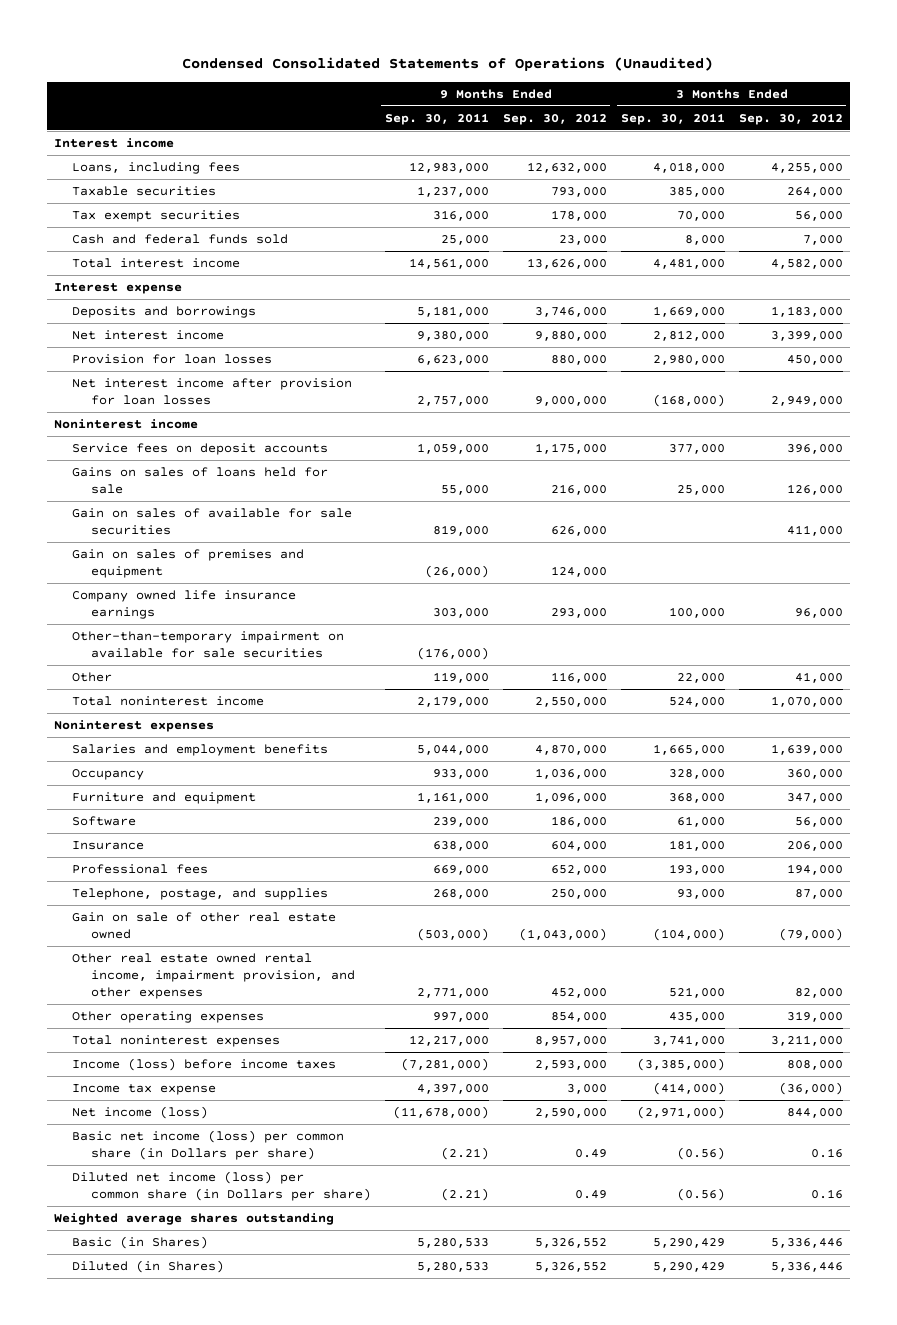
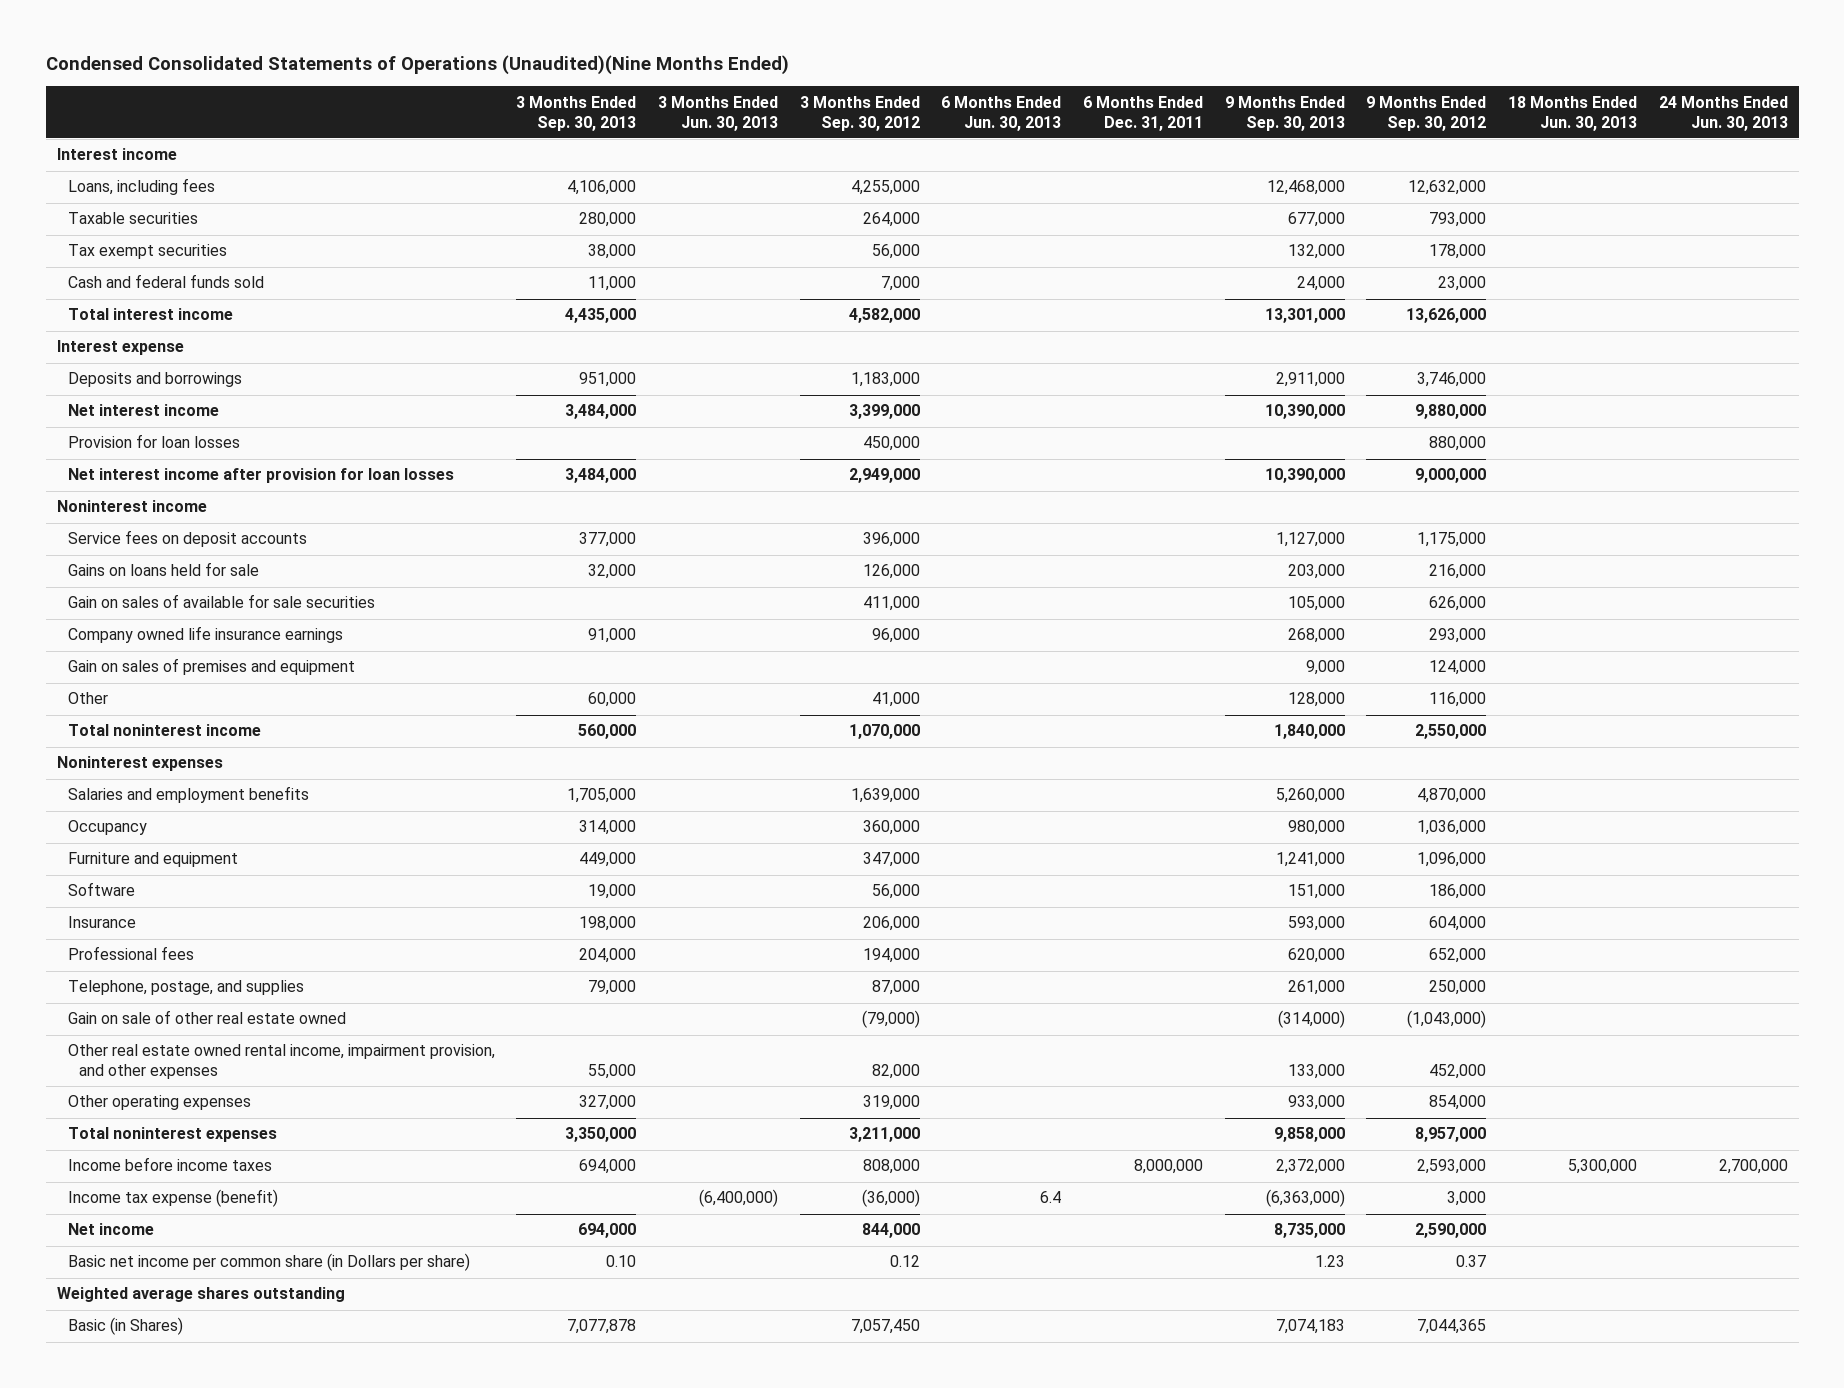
- Condensed Consolidated Statements of Operations (Unaudited)
+ Condensed Consolidated Statements of Operations (Unaudited)(Nine Months Ended)
- | 9 Months Ended Sep. 30, 2011 | 9 Months Ended Sep. 30, 2012 | 3 Months Ended Sep. 30, 2011 | 3 Months Ended Sep. 30, 2012
+ | 3 Months Ended Sep. 30, 2013 | 3 Months Ended Jun. 30, 2013 | 3 Months Ended Sep. 30, 2012 | 6 Months Ended Jun. 30, 2013 | 6 Months Ended Dec. 31, 2011 | 9 Months Ended Sep. 30, 2013 | 9 Months Ended Sep. 30, 2012 | 18 Months Ended Jun. 30, 2013 | 24 Months Ended Jun. 30, 2013
- Gains on sales of loans held for sale | 55,000 | 216,000 | 25,000 | 126,000
+ Gains on loans held for sale | 32,000 | | 126,000 | | | 203,000 | 216,000 | |
- Other-than-temporary impairment on available for sale securities | (176,000) | | |
moved down: Gain on sales of premises and equipment | | | | | | 9,000 | 124,000 | |
- Income (loss) before income taxes | (7,281,000) | 2,593,000 | (3,385,000) | 808,000
- Income tax expense | 4,397,000 | 3,000 | (414,000) | (36,000)
- Net income (loss) | (11,678,000) | 2,590,000 | (2,971,000) | 844,000
- Basic net income (loss) per common share (in Dollars per share) | (2.21) | 0.49 | (0.56) | 0.16
- Diluted net income (loss) per common share (in Dollars per share) | (2.21) | 0.49 | (0.56) | 0.16
+ Income before income taxes | 694,000 | | 808,000 | | 8,000,000 | 2,372,000 | 2,593,000 | 5,300,000 | 2,700,000
+ Income tax expense (benefit) | | (6,400,000) | (36,000) | 6.4 | | (6,363,000) | 3,000 | |
+ Net income | 694,000 | | 844,000 | | | 8,735,000 | 2,590,000 | |
+ Basic net income per common share (in Dollars per share) | 0.10 | | 0.12 | | | 1.23 | 0.37 | |
- Basic (in Shares) | 5,280,533 | 5,326,552 | 5,290,429 | 5,336,446
- Diluted (in Shares) | 5,280,533 | 5,326,552 | 5,290,429 | 5,336,446
+ Basic (in Shares) | 7,077,878 | | 7,057,450 | | | 7,074,183 | 7,044,365 | |

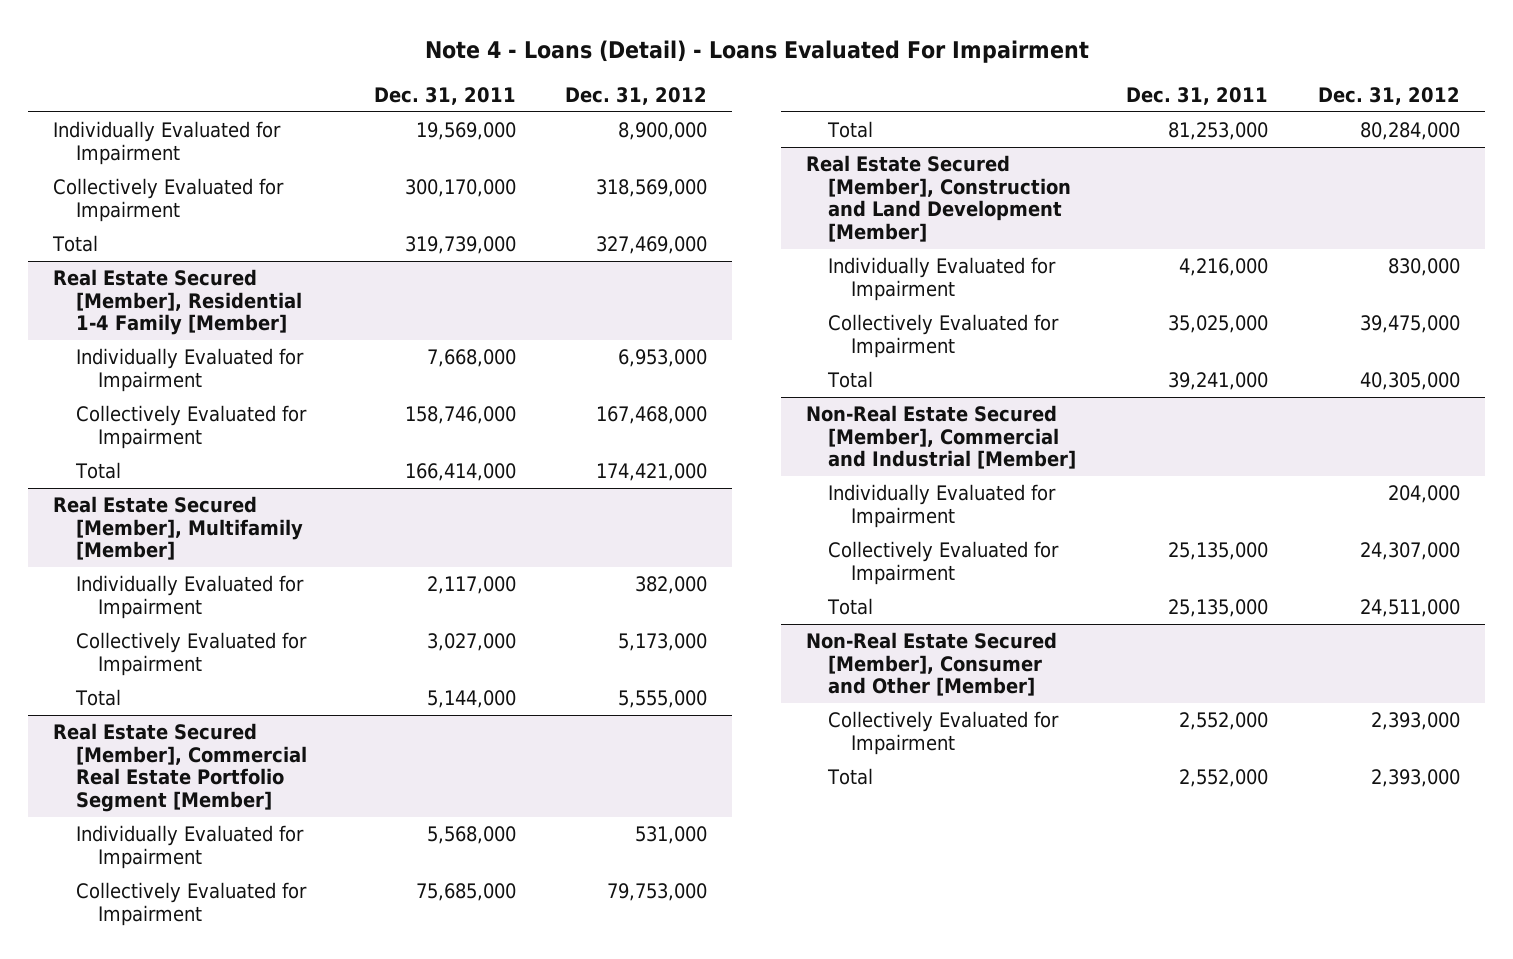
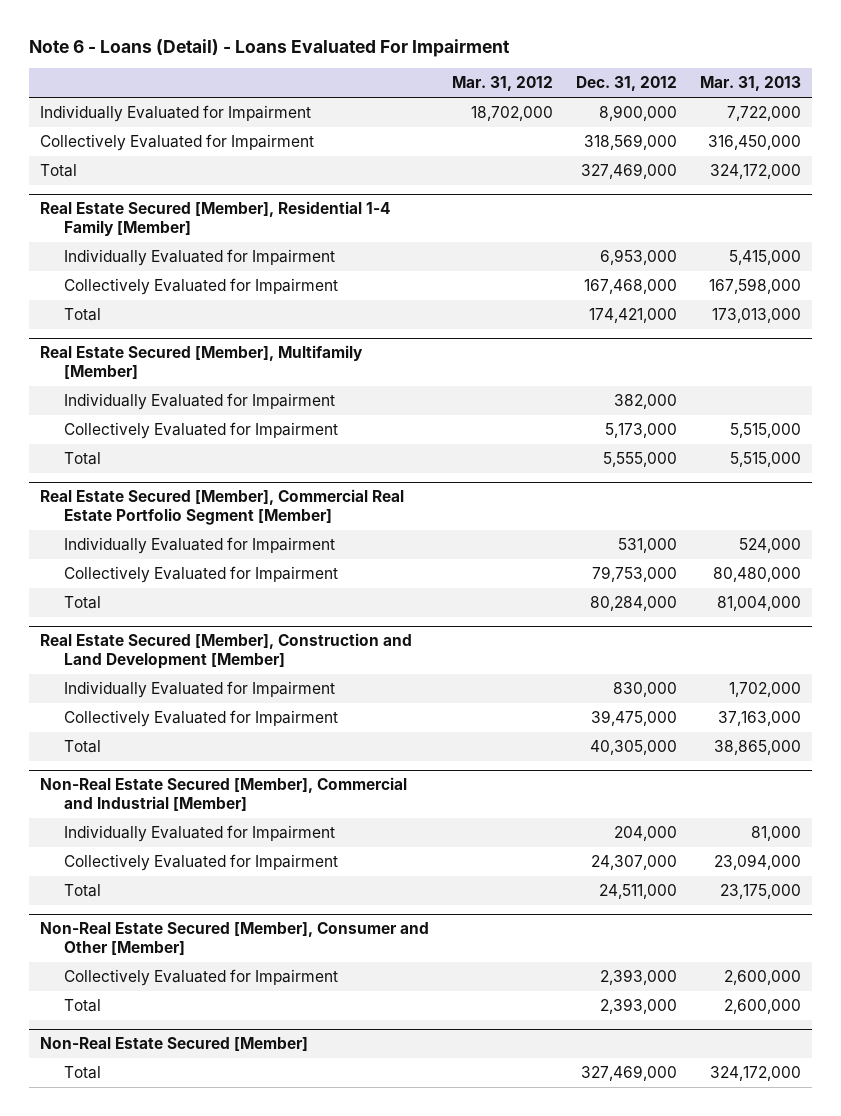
- Note 4 - Loans (Detail) - Loans Evaluated For Impairment
+ Note 6 - Loans (Detail) - Loans Evaluated For Impairment
- | Dec. 31, 2011 | Dec. 31, 2012
+ | Mar. 31, 2012 | Dec. 31, 2012 | Mar. 31, 2013
+ Non-Real Estate Secured [Member]
+ Total | | 327,469,000 | 324,172,000

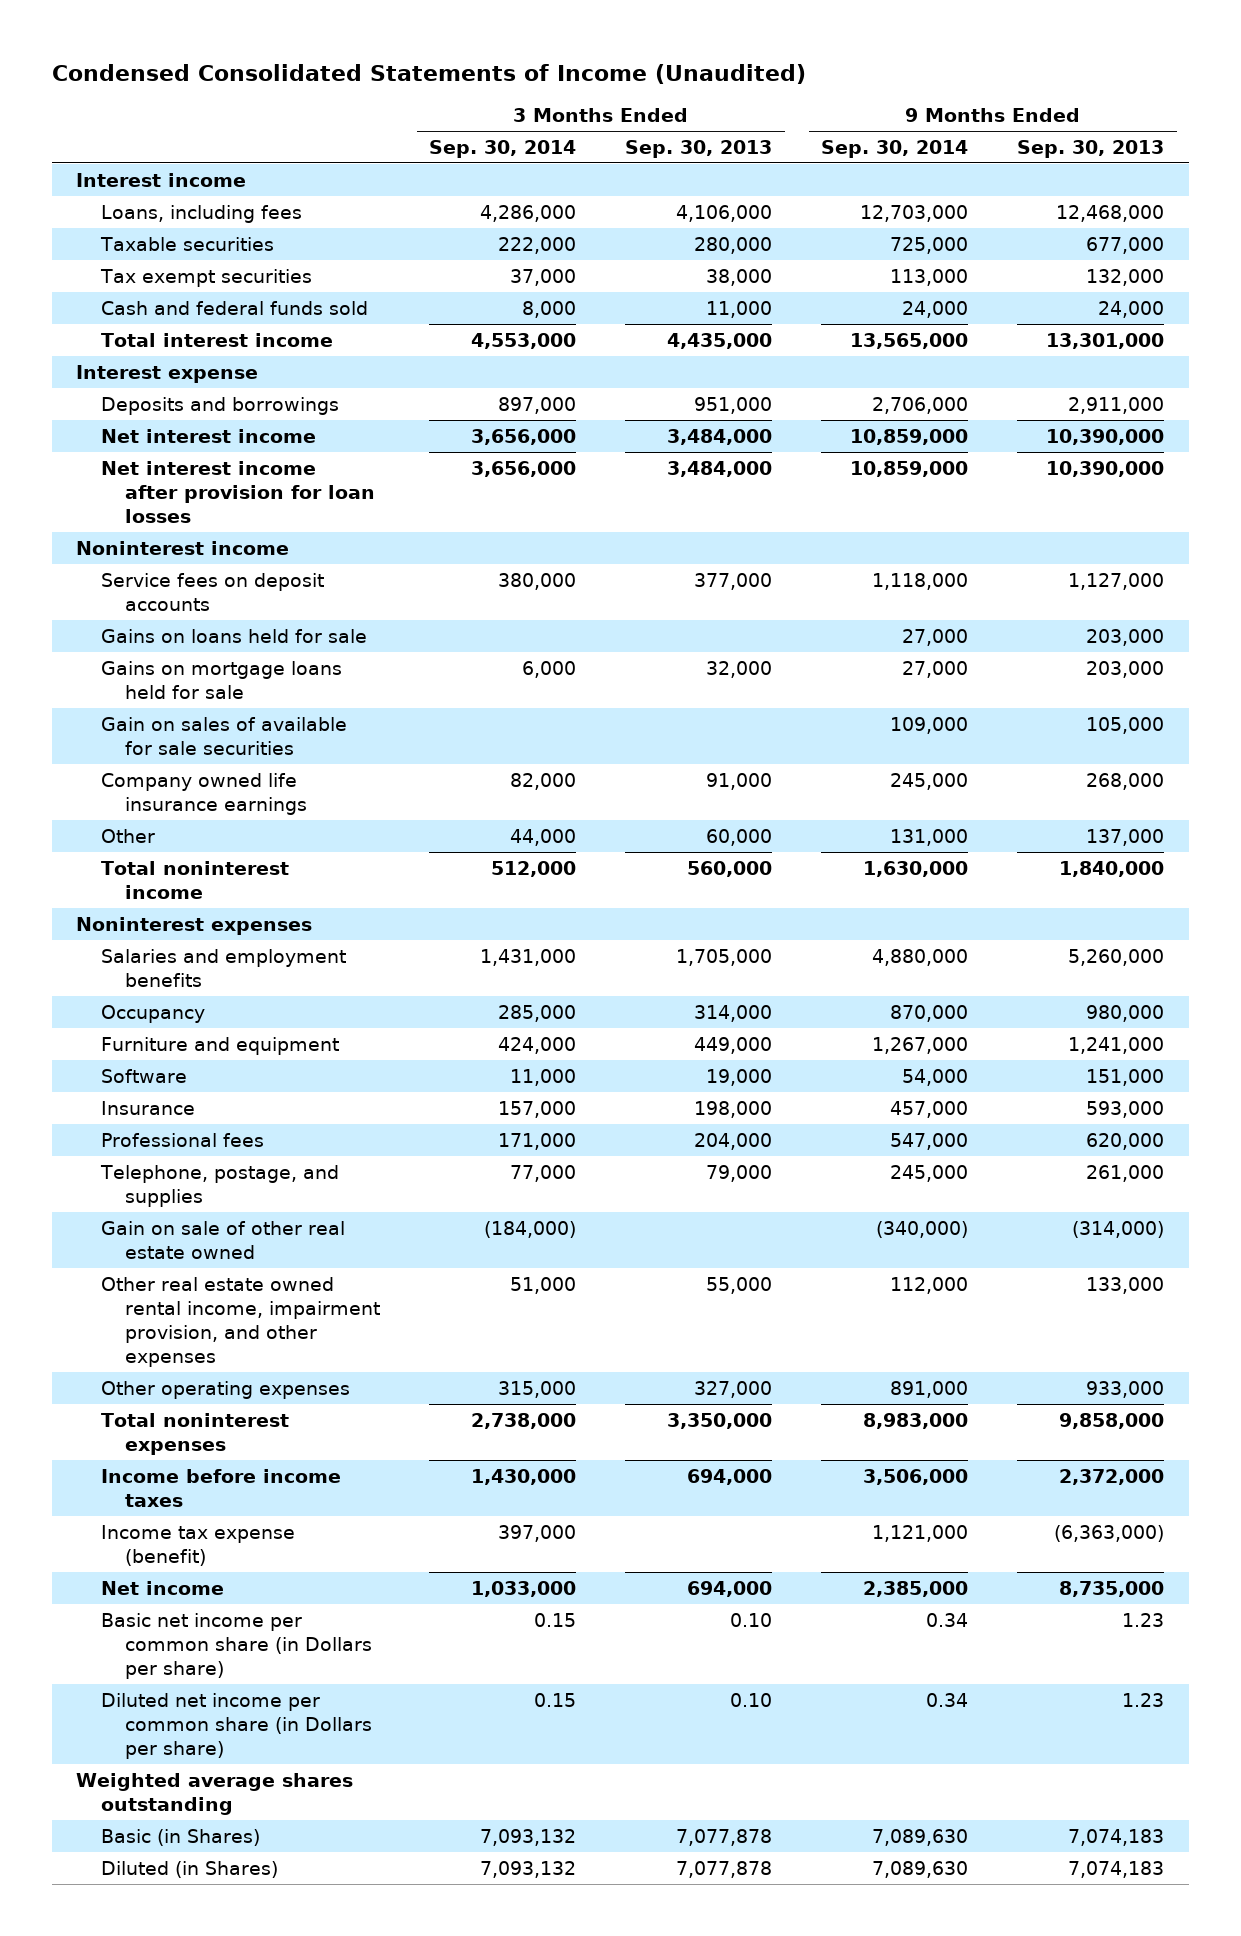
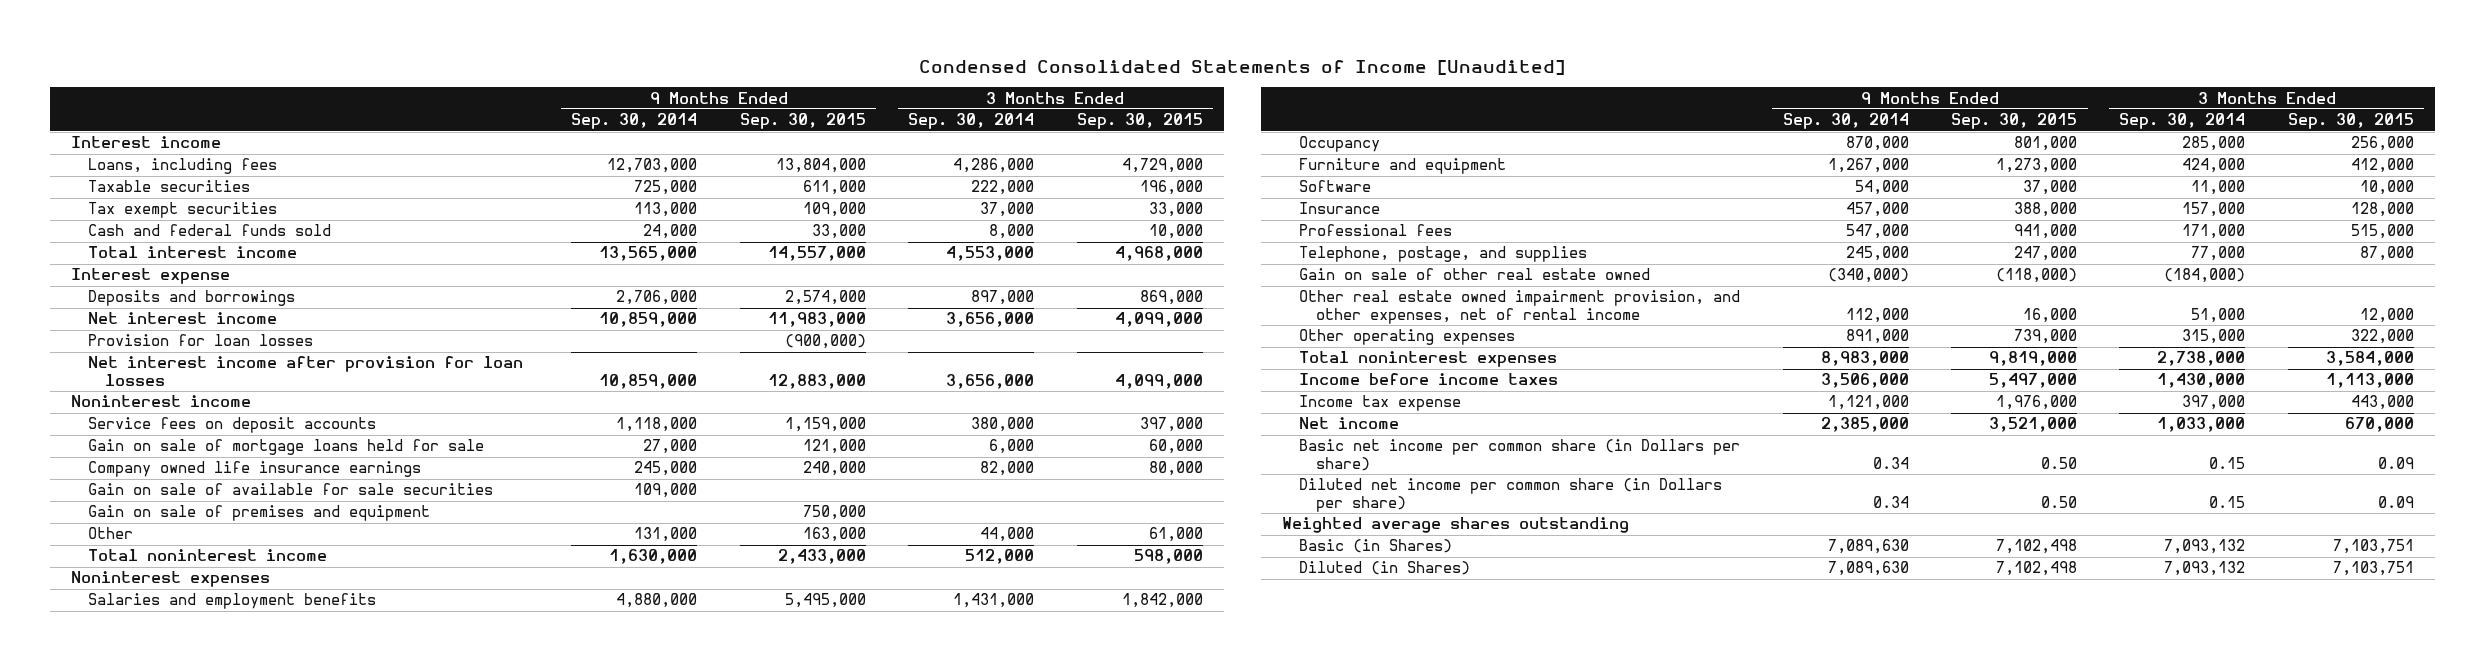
- Condensed Consolidated Statements of Income (Unaudited)
+ Condensed Consolidated Statements of Income [Unaudited]
- | 3 Months Ended Sep. 30, 2014 | 3 Months Ended Sep. 30, 2013 | 9 Months Ended Sep. 30, 2014 | 9 Months Ended Sep. 30, 2013
+ | 9 Months Ended Sep. 30, 2014 | 9 Months Ended Sep. 30, 2015 | 3 Months Ended Sep. 30, 2014 | 3 Months Ended Sep. 30, 2015
+ Provision for loan losses | | (900,000) | |
- Gains on loans held for sale | | | 27,000 | 203,000
- Gains on mortgage loans held for sale | 6,000 | 32,000 | 27,000 | 203,000
- Gain on sales of available for sale securities | | | 109,000 | 105,000
+ Gain on sale of mortgage loans held for sale | 27,000 | 121,000 | 6,000 | 60,000
+ Gain on sale of available for sale securities | 109,000 | | |
+ Gain on sale of premises and equipment | | 750,000 | |
- Other real estate owned rental income, impairment provision, and other expenses | 51,000 | 55,000 | 112,000 | 133,000
+ Other real estate owned impairment provision, and other expenses, net of rental income | 112,000 | 16,000 | 51,000 | 12,000
- Income tax expense (benefit) | 397,000 | | 1,121,000 | (6,363,000)
+ Income tax expense | 1,121,000 | 1,976,000 | 397,000 | 443,000

